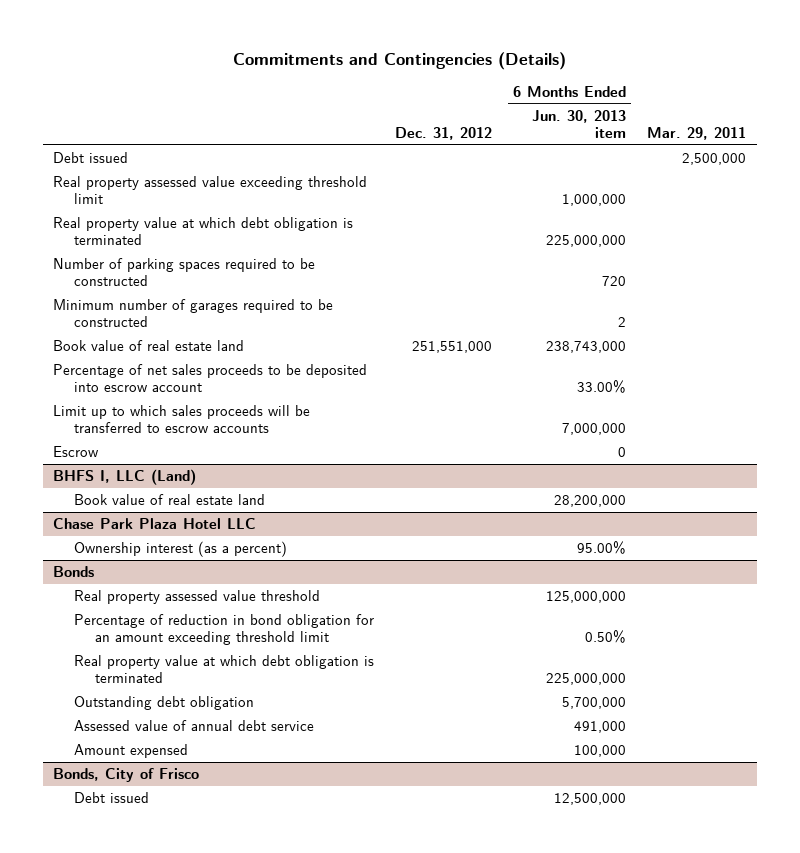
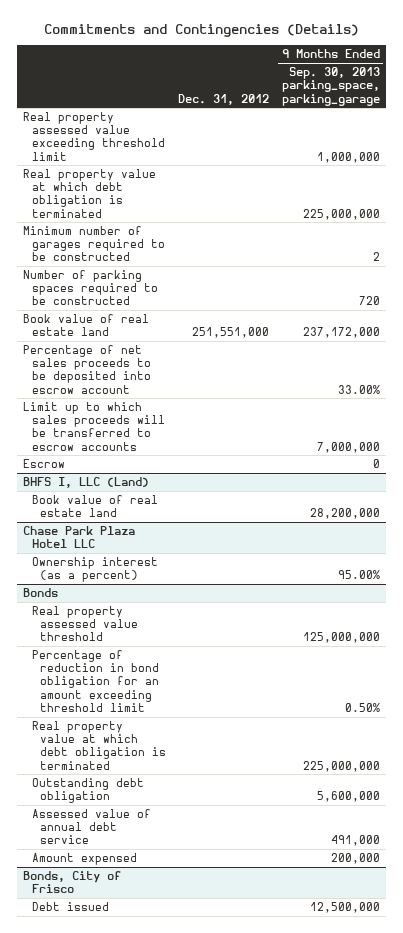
- | Dec. 31, 2012 | 6 Months Ended Jun. 30, 2013 item | Mar. 29, 2011
+ | Dec. 31, 2012 | 9 Months Ended Sep. 30, 2013 parking_space, parking_garage
- Debt issued | | | 2,500,000
moved down: Number of parking spaces required to be constructed | | 720

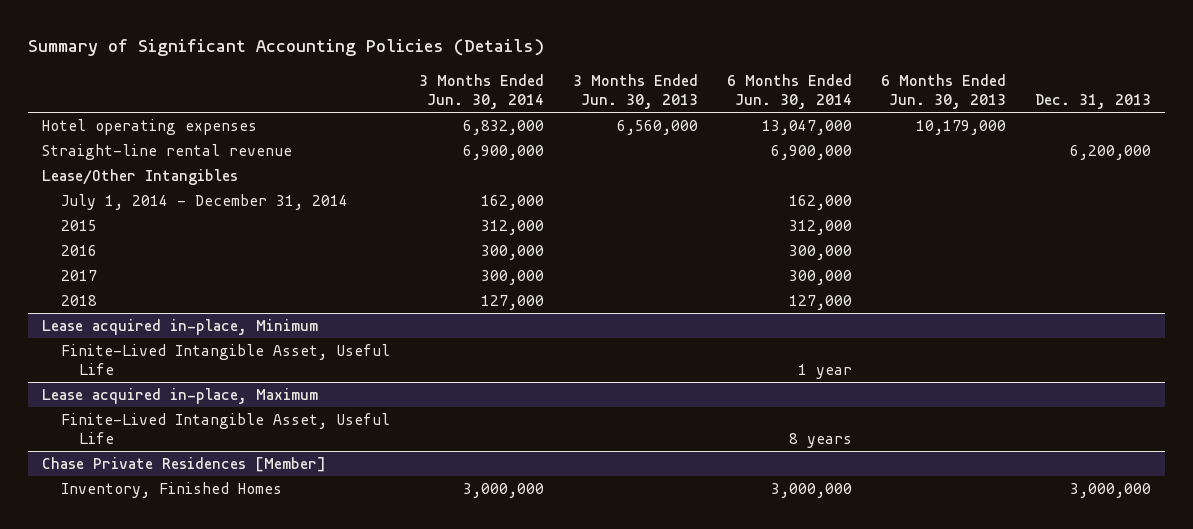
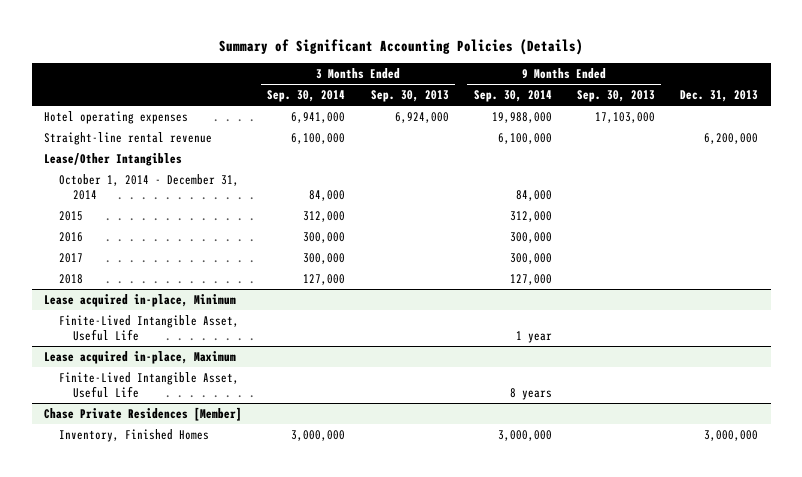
- | 3 Months Ended Jun. 30, 2014 | 3 Months Ended Jun. 30, 2013 | 6 Months Ended Jun. 30, 2014 | 6 Months Ended Jun. 30, 2013 | Dec. 31, 2013
+ | 3 Months Ended Sep. 30, 2014 | 3 Months Ended Sep. 30, 2013 | 9 Months Ended Sep. 30, 2014 | 9 Months Ended Sep. 30, 2013 | Dec. 31, 2013
- July 1, 2014 - December 31, 2014 | 162,000 | | 162,000 | |
+ October 1, 2014 - December 31, 2014 | 84,000 | | 84,000 | |

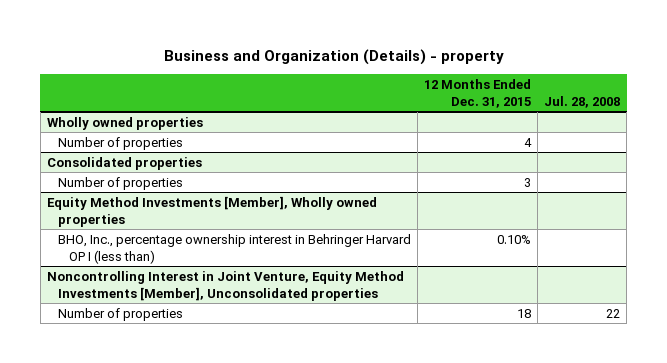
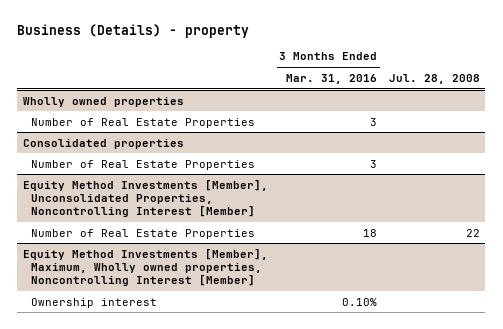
- Business and Organization (Details) - property
+ Business (Details) - property
- | 12 Months Ended Dec. 31, 2015 | Jul. 28, 2008
+ | 3 Months Ended Mar. 31, 2016 | Jul. 28, 2008
@ Wholly owned properties
- Number of properties | 4 |
+ Number of Real Estate Properties | 3 |
@ Consolidated properties
- Number of properties | 3 |
- Equity Method Investments [Member], Wholly owned properties
- BHO, Inc., percentage ownership interest in Behringer Harvard OP I (less than) | 0.10% |
- Noncontrolling Interest in Joint Venture, Equity Method Investments [Member], Unconsolidated properties
- Number of properties | 18 | 22
@ Consolidated properties
+ Number of Real Estate Properties | 3 |
+ Equity Method Investments [Member], Unconsolidated Properties, Noncontrolling Interest [Member]
+ Number of Real Estate Properties | 18 | 22
+ Equity Method Investments [Member], Maximum, Wholly owned properties, Noncontrolling Interest [Member]
+ Ownership interest | 0.10% |

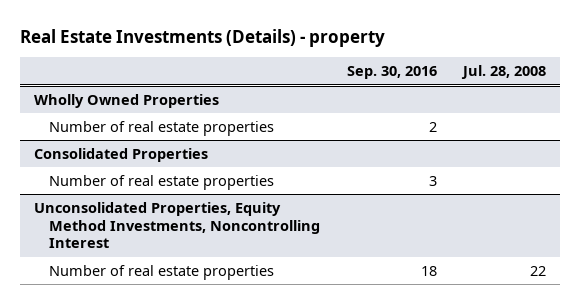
- Business (Details) - property
+ Real Estate Investments (Details) - property
- | 3 Months Ended Mar. 31, 2016 | Jul. 28, 2008
+ | Sep. 30, 2016 | Jul. 28, 2008
- Wholly owned properties
- Number of Real Estate Properties | 3 |
- Consolidated properties
- Number of Real Estate Properties | 3 |
- Equity Method Investments [Member], Unconsolidated Properties, Noncontrolling Interest [Member]
- Number of Real Estate Properties | 18 | 22
- Equity Method Investments [Member], Maximum, Wholly owned properties, Noncontrolling Interest [Member]
- Ownership interest | 0.10% |
+ Wholly Owned Properties
+ Number of real estate properties | 2 |
+ Consolidated Properties
+ Number of real estate properties | 3 |
+ Unconsolidated Properties, Equity Method Investments, Noncontrolling Interest
+ Number of real estate properties | 18 | 22

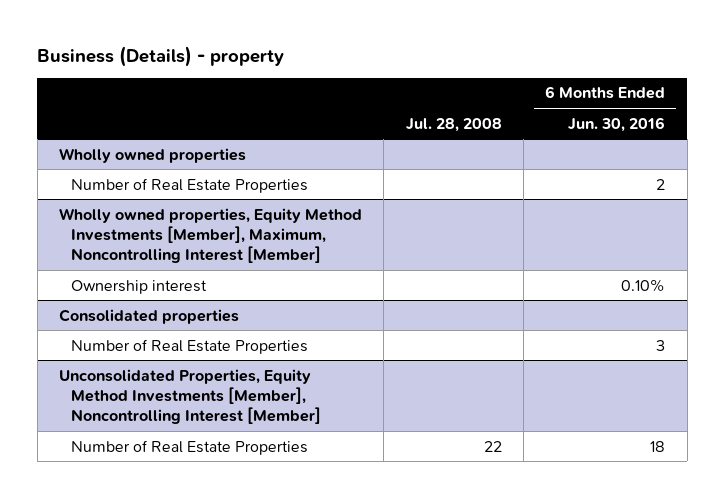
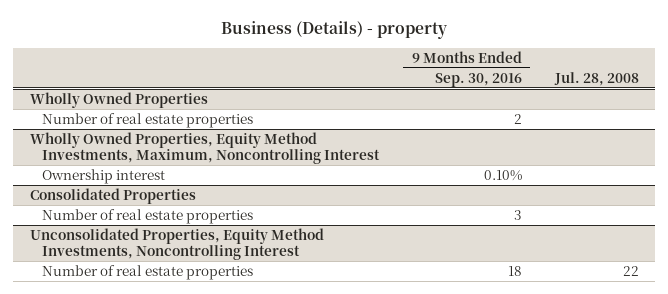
- | Jul. 28, 2008 | 6 Months Ended Jun. 30, 2016
+ | 9 Months Ended Sep. 30, 2016 | Jul. 28, 2008
- Wholly owned properties
- Number of Real Estate Properties | | 2
- Wholly owned properties, Equity Method Investments [Member], Maximum, Noncontrolling Interest [Member]
+ Wholly Owned Properties
+ Number of real estate properties | 2 |
+ Wholly Owned Properties, Equity Method Investments, Maximum, Noncontrolling Interest
- Consolidated properties
- Number of Real Estate Properties | | 3
- Unconsolidated Properties, Equity Method Investments [Member], Noncontrolling Interest [Member]
- Number of Real Estate Properties | 22 | 18
+ Consolidated Properties
+ Number of real estate properties | 3 |
+ Unconsolidated Properties, Equity Method Investments, Noncontrolling Interest
+ Number of real estate properties | 18 | 22

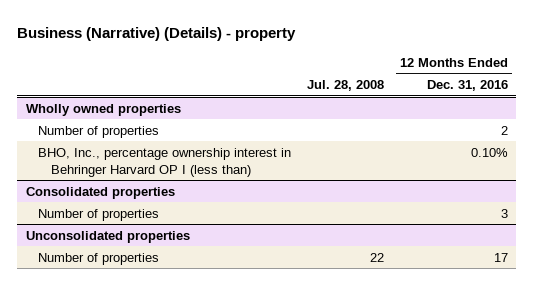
- Business (Details) - property
+ Business (Narrative) (Details) - property
- | 9 Months Ended Sep. 30, 2016 | Jul. 28, 2008
+ | Jul. 28, 2008 | 12 Months Ended Dec. 31, 2016
- Wholly Owned Properties
- Number of real estate properties | 2 |
- Wholly Owned Properties, Equity Method Investments, Maximum, Noncontrolling Interest
- Ownership interest | 0.10% |
- Consolidated Properties
- Number of real estate properties | 3 |
- Unconsolidated Properties, Equity Method Investments, Noncontrolling Interest
- Number of real estate properties | 18 | 22
+ Wholly owned properties
+ Number of properties | | 2
+ BHO, Inc., percentage ownership interest in Behringer Harvard OP I (less than) | | 0.10%
+ Consolidated properties
+ Number of properties | | 3
+ Unconsolidated properties
+ Number of properties | 22 | 17

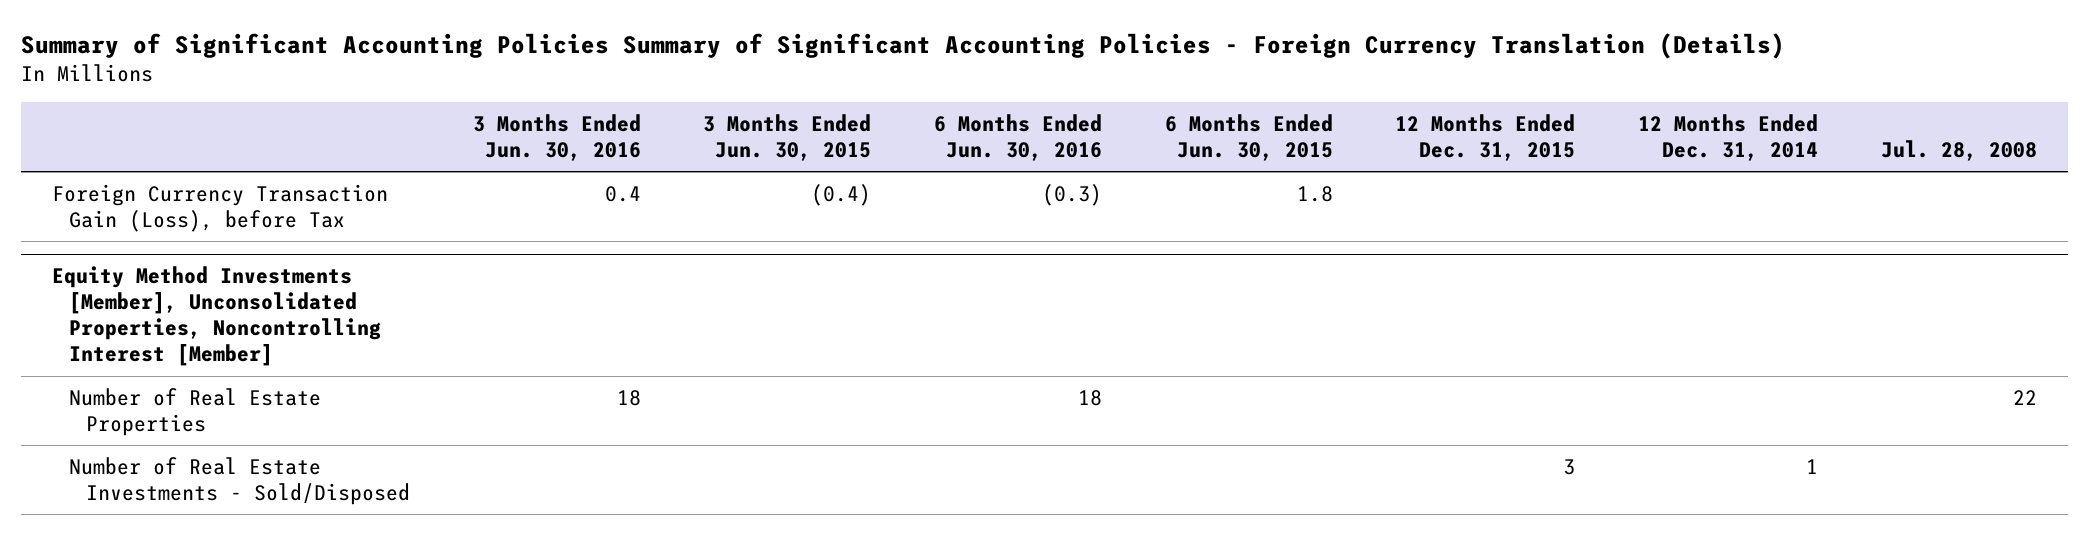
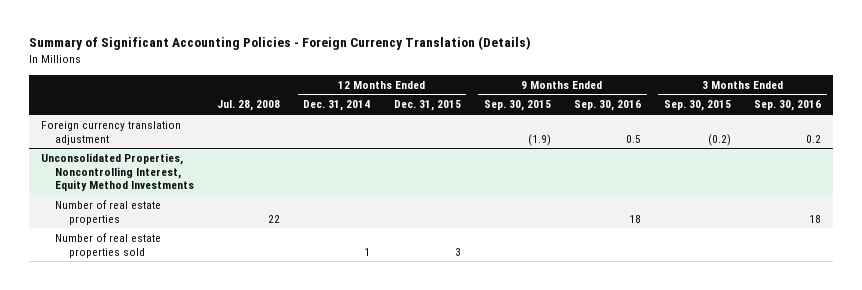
- Summary of Significant Accounting Policies Summary of Significant Accounting Policies - Foreign Currency Translation (Details)
+ Summary of Significant Accounting Policies - Foreign Currency Translation (Details)
- | 3 Months Ended Jun. 30, 2016 | 3 Months Ended Jun. 30, 2015 | 6 Months Ended Jun. 30, 2016 | 6 Months Ended Jun. 30, 2015 | 12 Months Ended Dec. 31, 2015 | 12 Months Ended Dec. 31, 2014 | Jul. 28, 2008
+ | Jul. 28, 2008 | 12 Months Ended Dec. 31, 2014 | 12 Months Ended Dec. 31, 2015 | 9 Months Ended Sep. 30, 2015 | 9 Months Ended Sep. 30, 2016 | 3 Months Ended Sep. 30, 2015 | 3 Months Ended Sep. 30, 2016
- Foreign Currency Transaction Gain (Loss), before Tax | 0.4 | (0.4) | (0.3) | 1.8 | | |
- Equity Method Investments [Member], Unconsolidated Properties, Noncontrolling Interest [Member]
- Number of Real Estate Properties | 18 | | 18 | | | | 22
- Number of Real Estate Investments - Sold/Disposed | | | | | 3 | 1 |
+ Foreign currency translation adjustment | | | | (1.9) | 0.5 | (0.2) | 0.2
+ Unconsolidated Properties, Noncontrolling Interest, Equity Method Investments
+ Number of real estate properties | 22 | | | | 18 | | 18
+ Number of real estate properties sold | | 1 | 3 | | | |

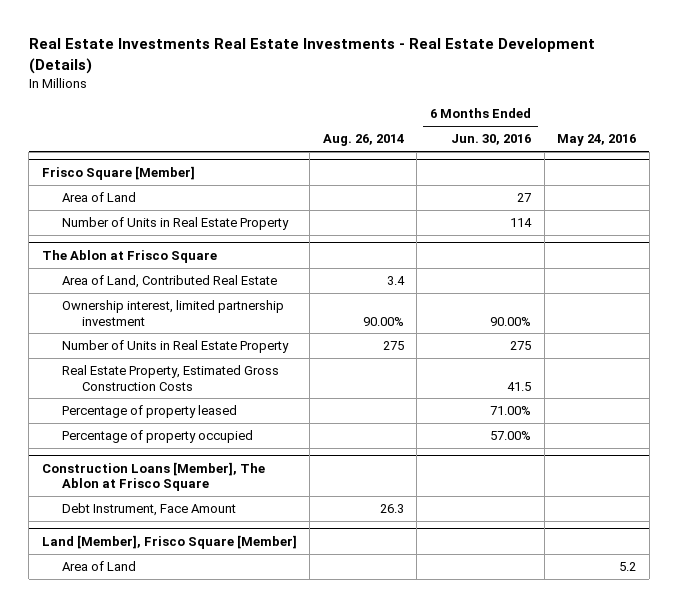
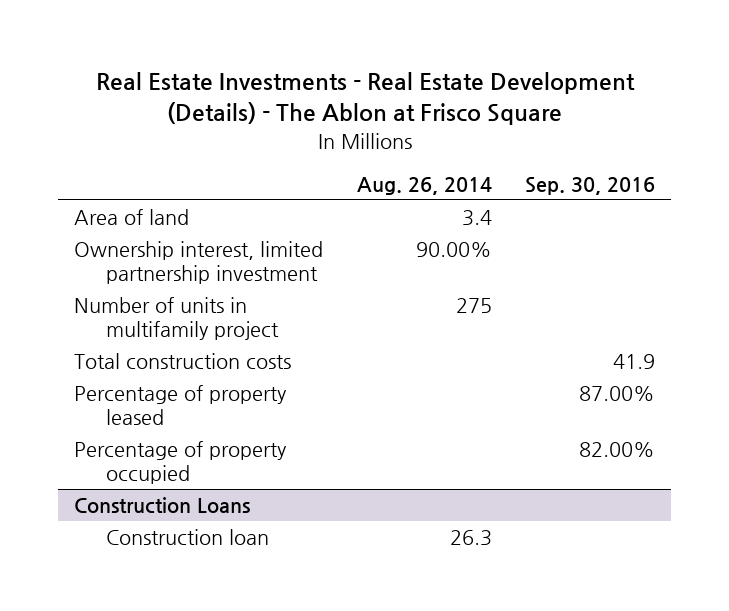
- Real Estate Investments Real Estate Investments - Real Estate Development (Details)
+ Real Estate Investments - Real Estate Development (Details) - The Ablon at Frisco Square
- | Aug. 26, 2014 | 6 Months Ended Jun. 30, 2016 | May 24, 2016
+ | Aug. 26, 2014 | Sep. 30, 2016
- Frisco Square [Member]
- Area of Land | | 27 |
- Number of Units in Real Estate Property | | 114 |
- The Ablon at Frisco Square
- Area of Land, Contributed Real Estate | 3.4 | |
+ Area of land | 3.4 |
- Number of Units in Real Estate Property | 275 | 275 |
- Real Estate Property, Estimated Gross Construction Costs | | 41.5 |
+ Number of units in multifamily project | 275 |
+ Total construction costs | | 41.9
- Construction Loans [Member], The Ablon at Frisco Square
- Debt Instrument, Face Amount | 26.3 | |
- Land [Member], Frisco Square [Member]
- Area of Land | | | 5.2
+ Construction Loans
+ Construction loan | 26.3 |

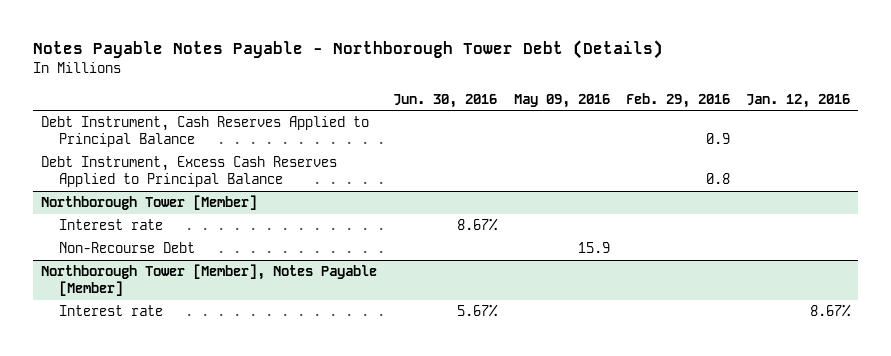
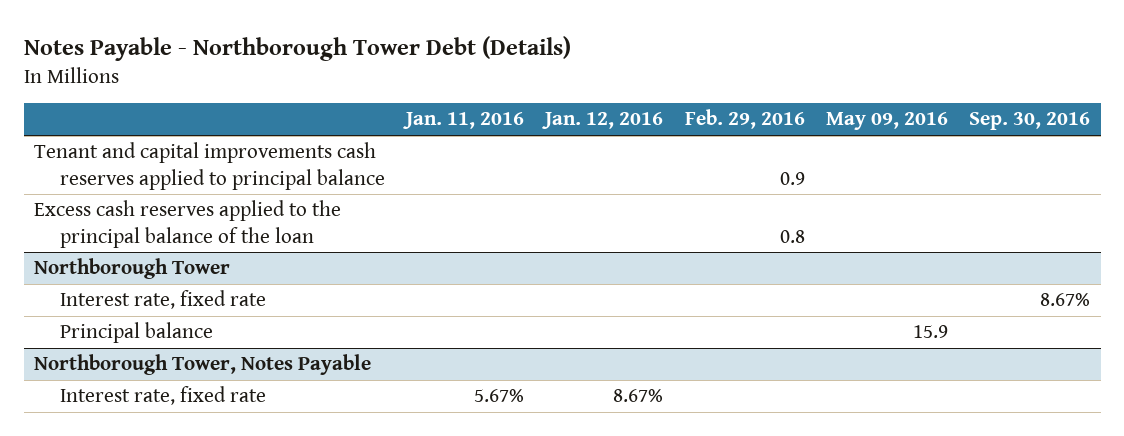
- Notes Payable Notes Payable - Northborough Tower Debt (Details)
+ Notes Payable - Northborough Tower Debt (Details)
- | Jun. 30, 2016 | May 09, 2016 | Feb. 29, 2016 | Jan. 12, 2016
+ | Jan. 11, 2016 | Jan. 12, 2016 | Feb. 29, 2016 | May 09, 2016 | Sep. 30, 2016
- Debt Instrument, Cash Reserves Applied to Principal Balance | | | 0.9 |
- Debt Instrument, Excess Cash Reserves Applied to Principal Balance | | | 0.8 |
- Northborough Tower [Member]
- Interest rate | 8.67% | | |
- Non-Recourse Debt | | 15.9 | |
- Northborough Tower [Member], Notes Payable [Member]
- Interest rate | 5.67% | | | 8.67%
+ Tenant and capital improvements cash reserves applied to principal balance | | | 0.9 | |
+ Excess cash reserves applied to the principal balance of the loan | | | 0.8 | |
+ Northborough Tower
+ Interest rate, fixed rate | | | | | 8.67%
+ Principal balance | | | | 15.9 |
+ Northborough Tower, Notes Payable
+ Interest rate, fixed rate | 5.67% | 8.67% | | |

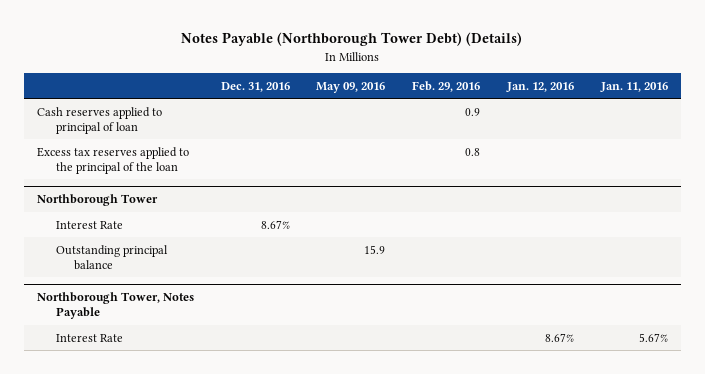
- Notes Payable - Northborough Tower Debt (Details)
+ Notes Payable (Northborough Tower Debt) (Details)
- | Jan. 11, 2016 | Jan. 12, 2016 | Feb. 29, 2016 | May 09, 2016 | Sep. 30, 2016
+ | Dec. 31, 2016 | May 09, 2016 | Feb. 29, 2016 | Jan. 12, 2016 | Jan. 11, 2016
- Tenant and capital improvements cash reserves applied to principal balance | | | 0.9 | |
- Excess cash reserves applied to the principal balance of the loan | | | 0.8 | |
+ Cash reserves applied to principal of loan | | | 0.9 | |
+ Excess tax reserves applied to the principal of the loan | | | 0.8 | |
@ Northborough Tower
- Interest rate, fixed rate | | | | | 8.67%
- Principal balance | | | | 15.9 |
+ Interest Rate | 8.67% | | | |
+ Outstanding principal balance | | 15.9 | | |
@ Northborough Tower, Notes Payable
- Interest rate, fixed rate | 5.67% | 8.67% | | |
+ Interest Rate | | | | 8.67% | 5.67%

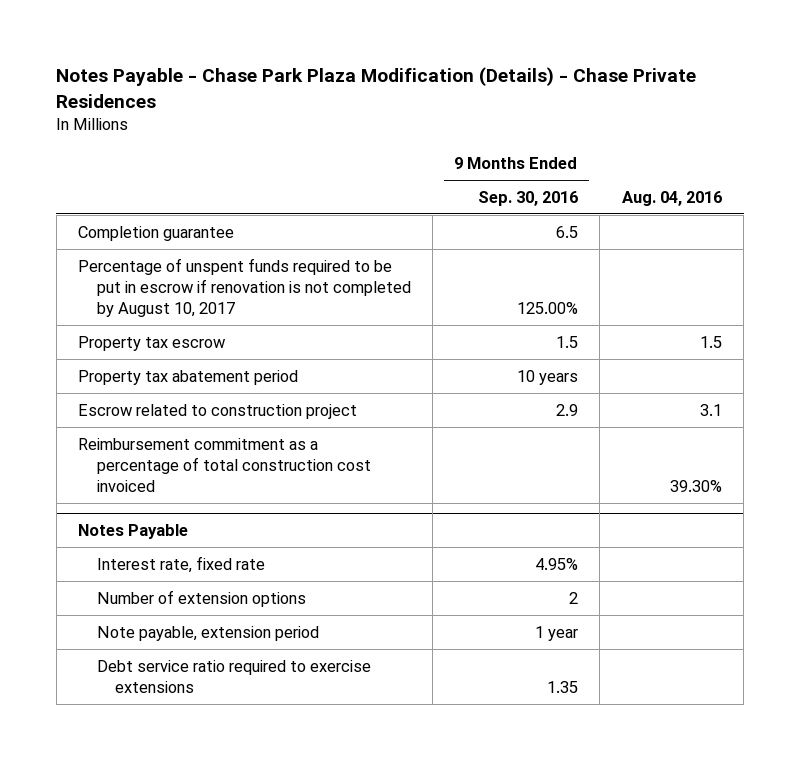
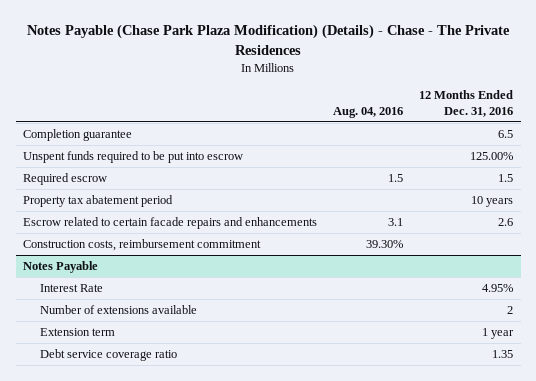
- Notes Payable - Chase Park Plaza Modification (Details) - Chase Private Residences
+ Notes Payable (Chase Park Plaza Modification) (Details) - Chase - The Private Residences
- | 9 Months Ended Sep. 30, 2016 | Aug. 04, 2016
+ | Aug. 04, 2016 | 12 Months Ended Dec. 31, 2016
- Percentage of unspent funds required to be put in escrow if renovation is not completed by August 10, 2017 | 125.00% |
- Property tax escrow | 1.5 | 1.5
+ Unspent funds required to be put into escrow | | 125.00%
+ Required escrow | 1.5 | 1.5
- Escrow related to construction project | 2.9 | 3.1
- Reimbursement commitment as a percentage of total construction cost invoiced | | 39.30%
+ Escrow related to certain facade repairs and enhancements | 3.1 | 2.6
+ Construction costs, reimbursement commitment | 39.30% |
@ Notes Payable
- Interest rate, fixed rate | 4.95% |
- Number of extension options | 2 |
- Note payable, extension period | 1 year |
- Debt service ratio required to exercise extensions | 1.35 |
+ Interest Rate | | 4.95%
+ Number of extensions available | | 2
+ Extension term | | 1 year
+ Debt service coverage ratio | | 1.35

